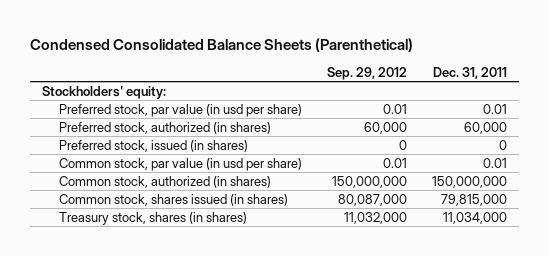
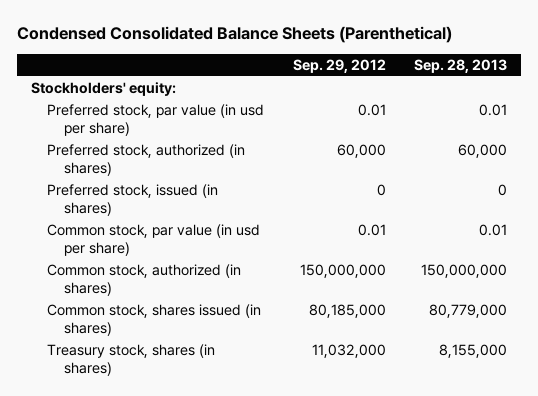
- | Sep. 29, 2012 | Dec. 31, 2011
+ | Sep. 29, 2012 | Sep. 28, 2013
- Common stock, shares issued (in shares) | 80,087,000 | 79,815,000
+ Common stock, shares issued (in shares) | 80,185,000 | 80,779,000

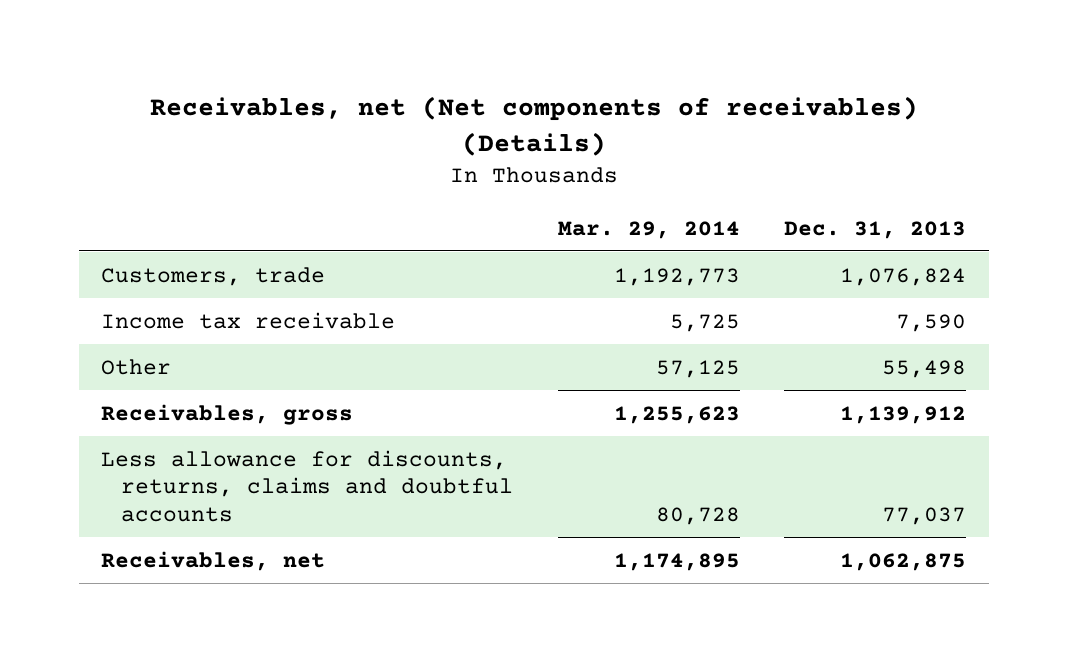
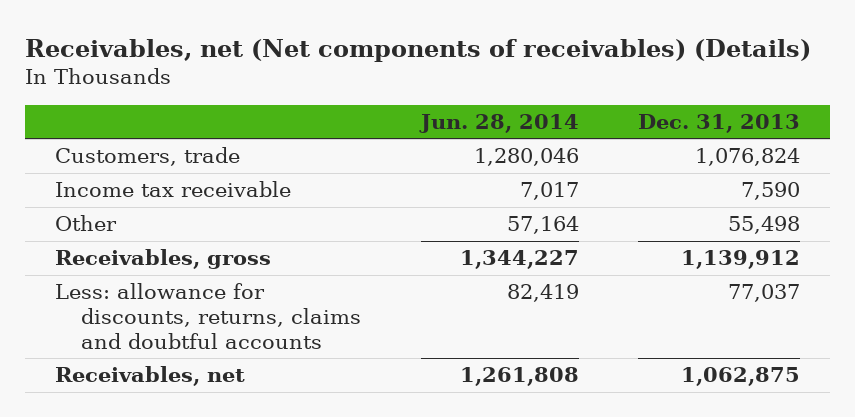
- | Mar. 29, 2014 | Dec. 31, 2013
+ | Jun. 28, 2014 | Dec. 31, 2013
- Less allowance for discounts, returns, claims and doubtful accounts | 80,728 | 77,037
+ Less: allowance for discounts, returns, claims and doubtful accounts | 82,419 | 77,037

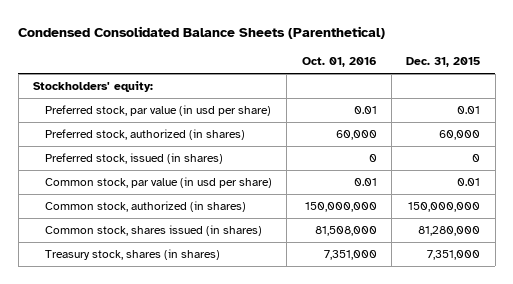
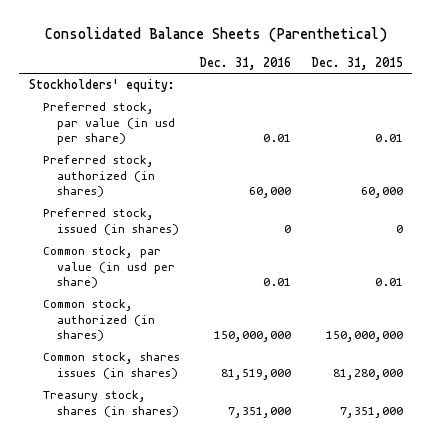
- Condensed Consolidated Balance Sheets (Parenthetical)
+ Consolidated Balance Sheets (Parenthetical)
- | Oct. 01, 2016 | Dec. 31, 2015
+ | Dec. 31, 2016 | Dec. 31, 2015
- Common stock, shares issued (in shares) | 81,508,000 | 81,280,000
+ Common stock, shares issues (in shares) | 81,519,000 | 81,280,000

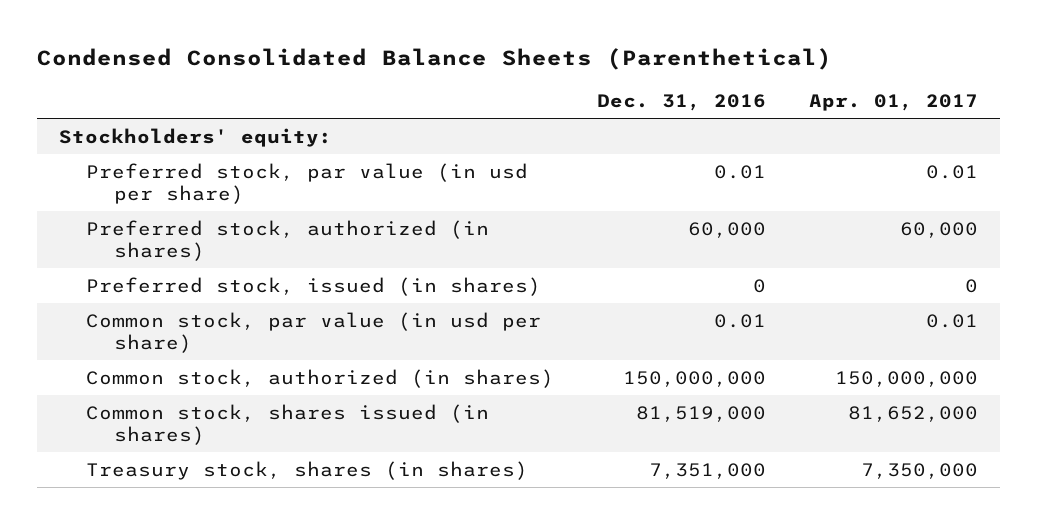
- Consolidated Balance Sheets (Parenthetical)
+ Condensed Consolidated Balance Sheets (Parenthetical)
- | Dec. 31, 2016 | Dec. 31, 2015
+ | Dec. 31, 2016 | Apr. 01, 2017
- Common stock, shares issues (in shares) | 81,519,000 | 81,280,000
+ Common stock, shares issued (in shares) | 81,519,000 | 81,652,000

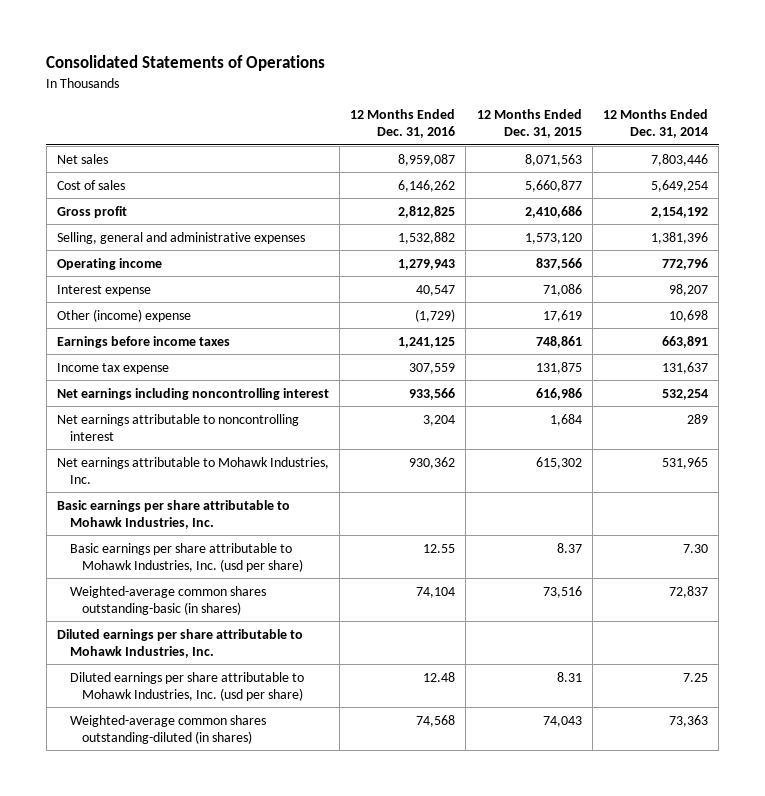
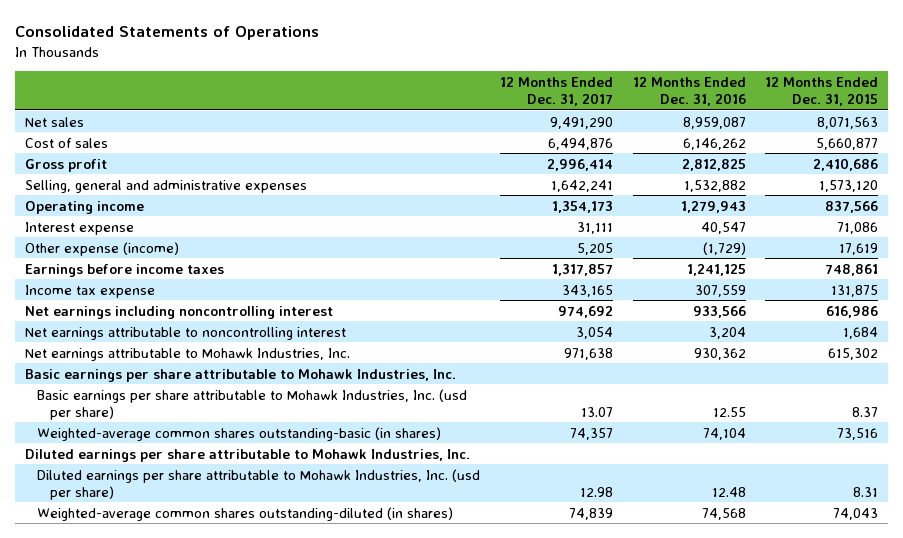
- | 12 Months Ended Dec. 31, 2016 | 12 Months Ended Dec. 31, 2015 | 12 Months Ended Dec. 31, 2014
+ | 12 Months Ended Dec. 31, 2017 | 12 Months Ended Dec. 31, 2016 | 12 Months Ended Dec. 31, 2015
- Other (income) expense | (1,729) | 17,619 | 10,698
+ Other expense (income) | 5,205 | (1,729) | 17,619

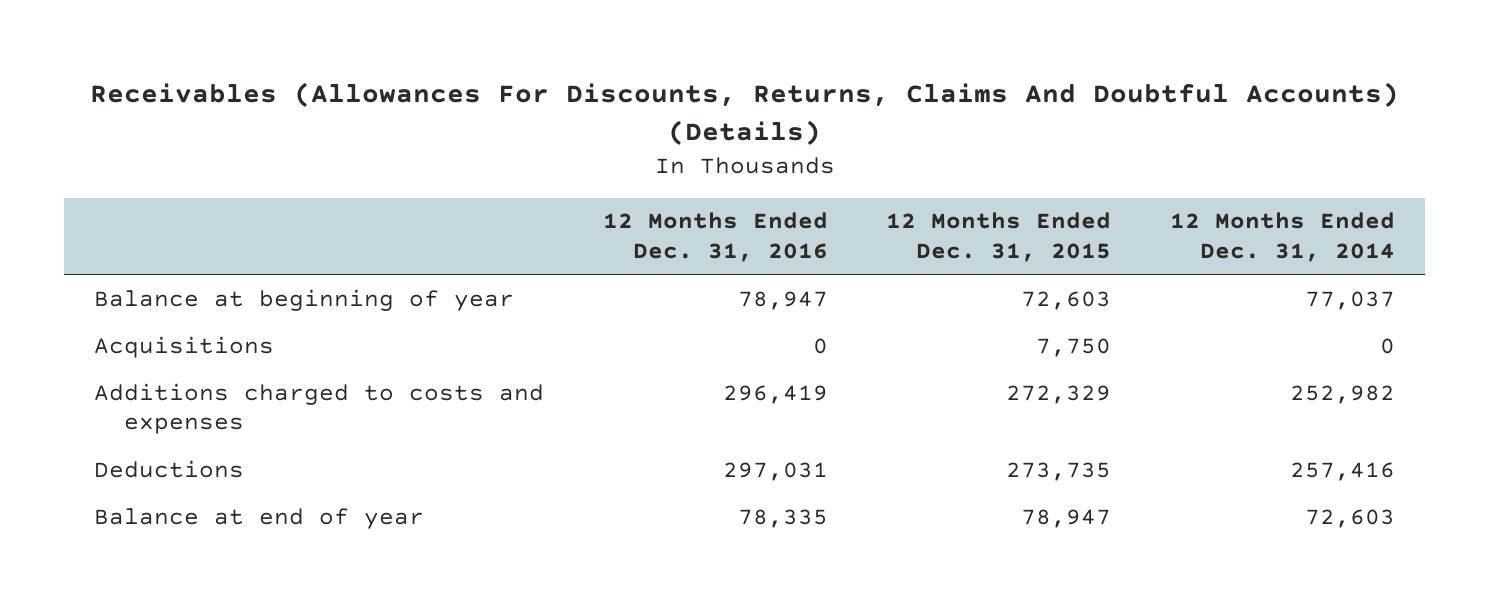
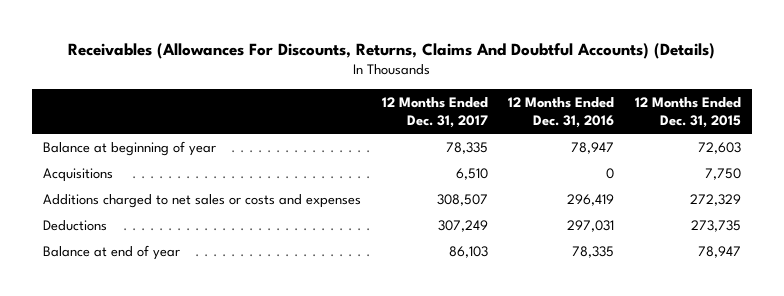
- | 12 Months Ended Dec. 31, 2016 | 12 Months Ended Dec. 31, 2015 | 12 Months Ended Dec. 31, 2014
+ | 12 Months Ended Dec. 31, 2017 | 12 Months Ended Dec. 31, 2016 | 12 Months Ended Dec. 31, 2015
- Additions charged to costs and expenses | 296,419 | 272,329 | 252,982
+ Additions charged to net sales or costs and expenses | 308,507 | 296,419 | 272,329

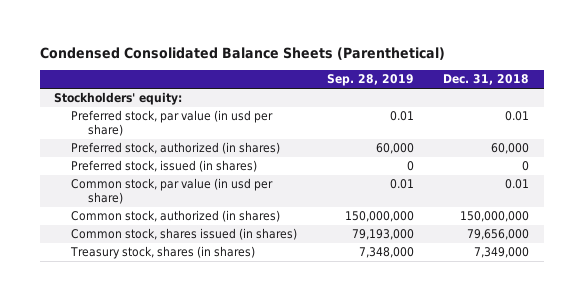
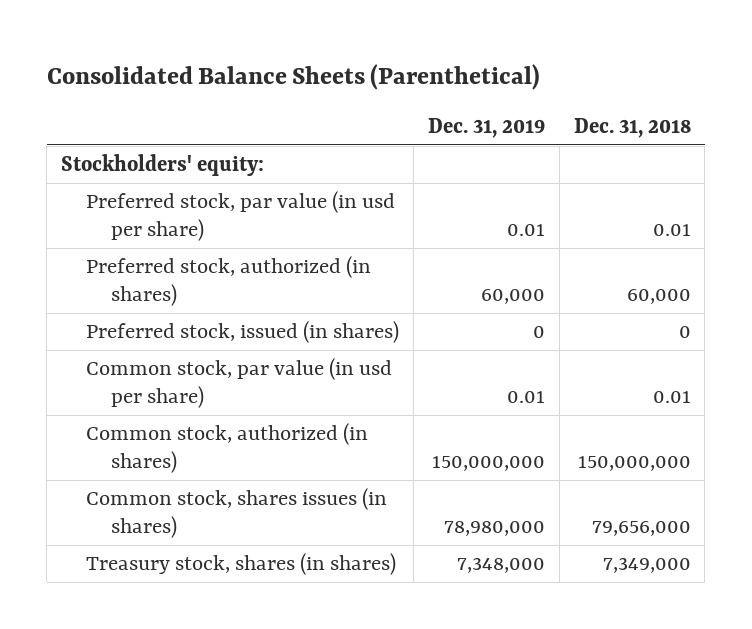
- Condensed Consolidated Balance Sheets (Parenthetical)
+ Consolidated Balance Sheets (Parenthetical)
- | Sep. 28, 2019 | Dec. 31, 2018
+ | Dec. 31, 2019 | Dec. 31, 2018
- Common stock, shares issued (in shares) | 79,193,000 | 79,656,000
+ Common stock, shares issues (in shares) | 78,980,000 | 79,656,000

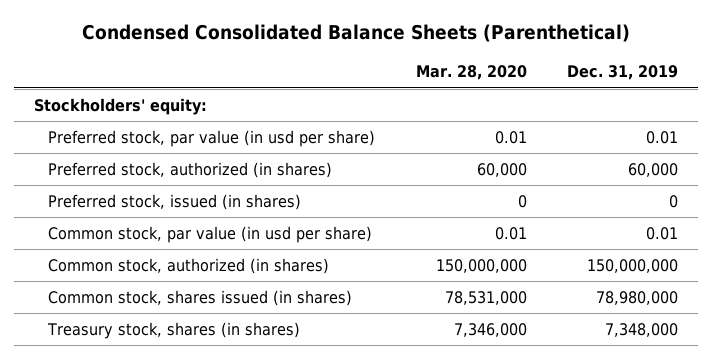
- Consolidated Balance Sheets (Parenthetical)
+ Condensed Consolidated Balance Sheets (Parenthetical)
- | Dec. 31, 2019 | Dec. 31, 2018
+ | Mar. 28, 2020 | Dec. 31, 2019
- Common stock, shares issues (in shares) | 78,980,000 | 79,656,000
+ Common stock, shares issued (in shares) | 78,531,000 | 78,980,000

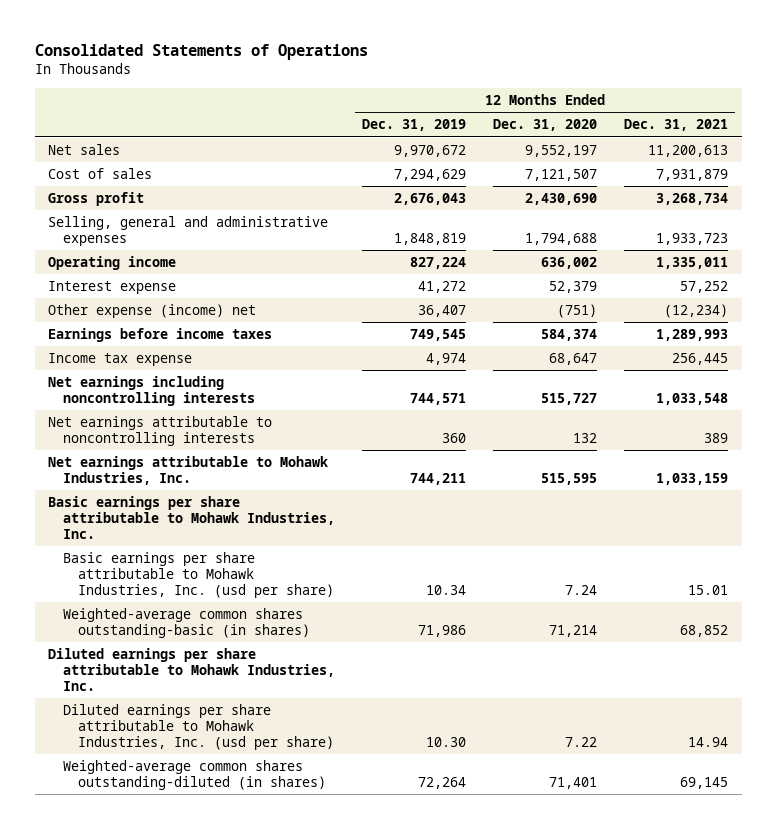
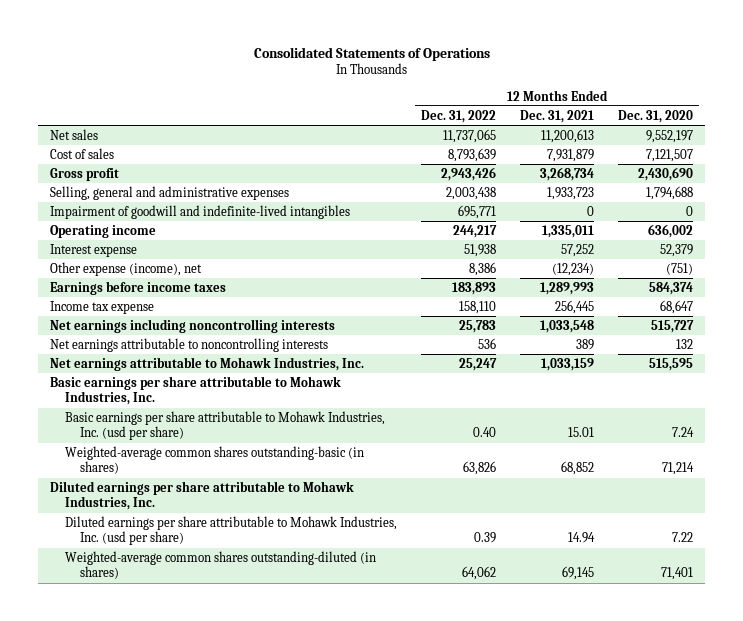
- | 12 Months Ended Dec. 31, 2019 | 12 Months Ended Dec. 31, 2020 | 12 Months Ended Dec. 31, 2021
+ | 12 Months Ended Dec. 31, 2022 | 12 Months Ended Dec. 31, 2021 | 12 Months Ended Dec. 31, 2020
+ Impairment of goodwill and indefinite-lived intangibles | 695,771 | 0 | 0
- Other expense (income) net | 36,407 | (751) | (12,234)
+ Other expense (income), net | 8,386 | (12,234) | (751)

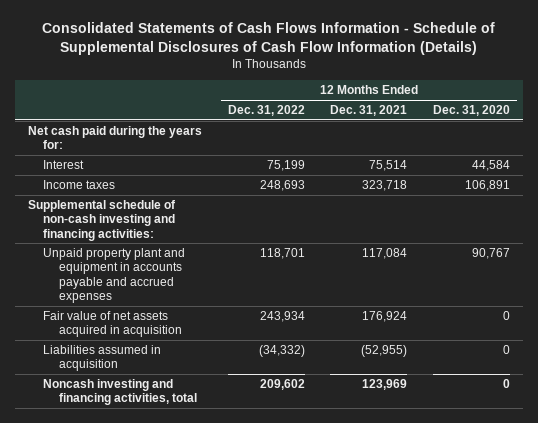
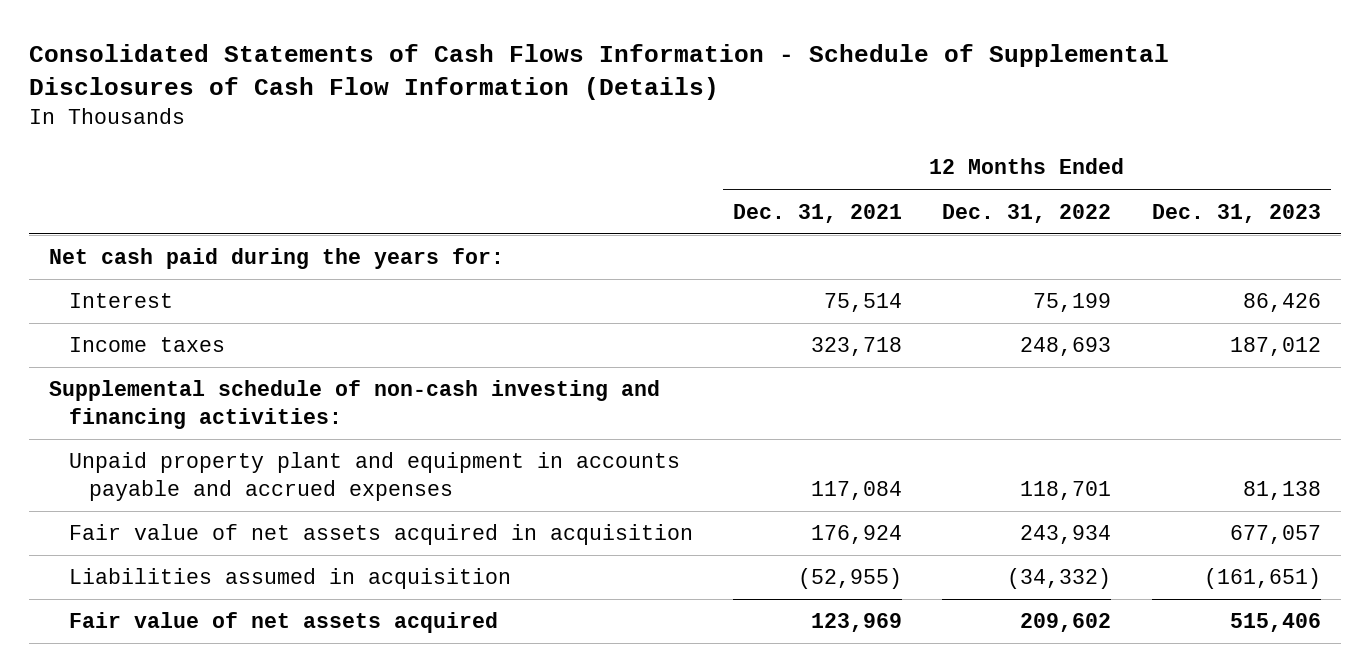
- | 12 Months Ended Dec. 31, 2022 | 12 Months Ended Dec. 31, 2021 | 12 Months Ended Dec. 31, 2020
+ | 12 Months Ended Dec. 31, 2021 | 12 Months Ended Dec. 31, 2022 | 12 Months Ended Dec. 31, 2023
- Noncash investing and financing activities, total | 209,602 | 123,969 | 0
+ Fair value of net assets acquired | 123,969 | 209,602 | 515,406

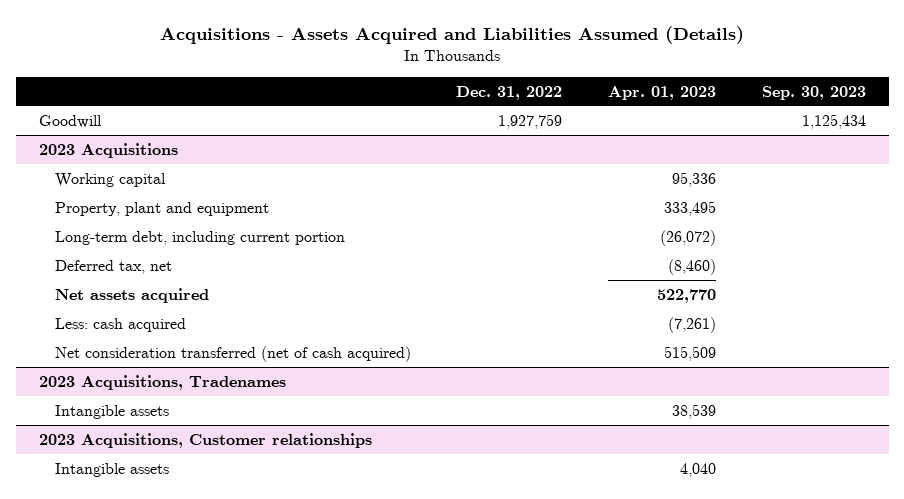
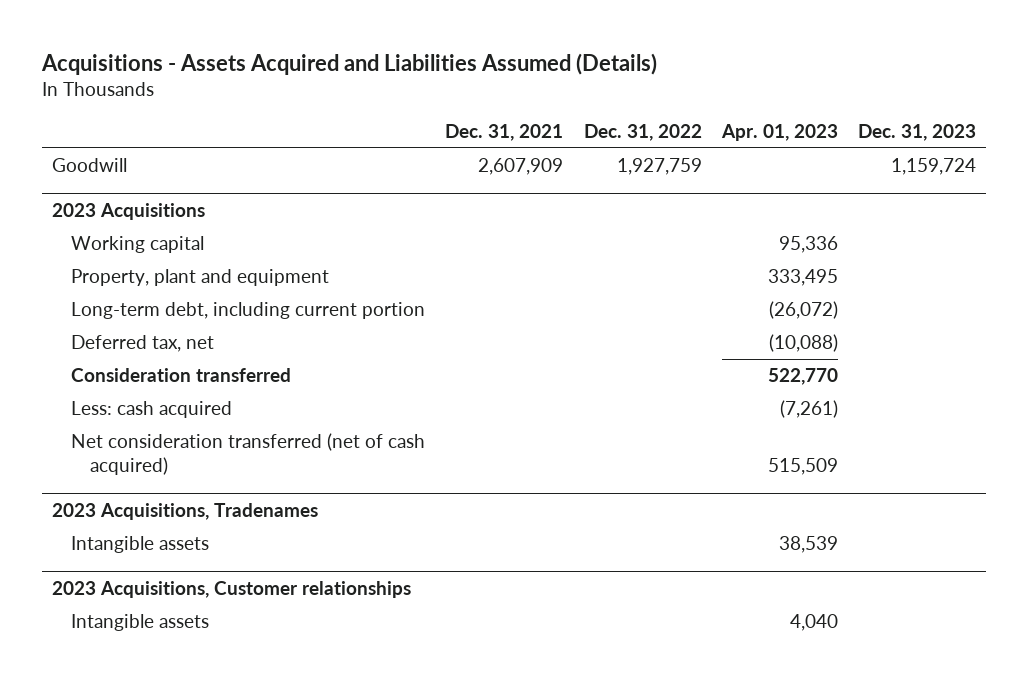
- | Dec. 31, 2022 | Apr. 01, 2023 | Sep. 30, 2023
+ | Dec. 31, 2021 | Dec. 31, 2022 | Apr. 01, 2023 | Dec. 31, 2023
@ 2023 Acquisitions
- Deferred tax, net | | (8,460) |
- Net assets acquired | | 522,770 |
+ Deferred tax, net | | | (10,088) |
+ Consideration transferred | | | 522,770 |

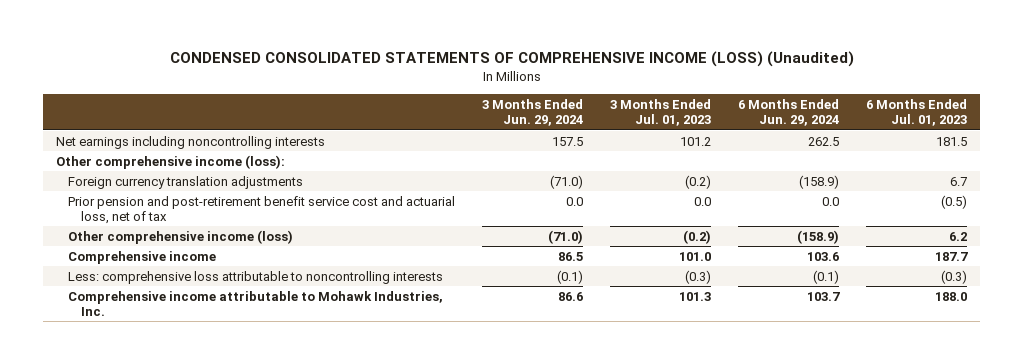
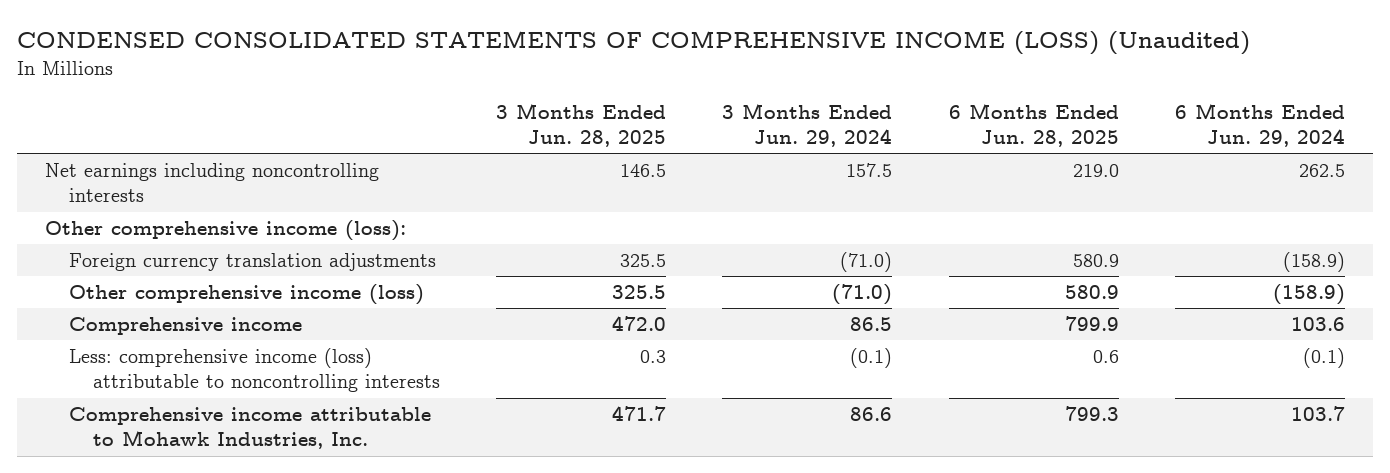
- | 3 Months Ended Jun. 29, 2024 | 3 Months Ended Jul. 01, 2023 | 6 Months Ended Jun. 29, 2024 | 6 Months Ended Jul. 01, 2023
+ | 3 Months Ended Jun. 28, 2025 | 3 Months Ended Jun. 29, 2024 | 6 Months Ended Jun. 28, 2025 | 6 Months Ended Jun. 29, 2024
- Prior pension and post-retirement benefit service cost and actuarial loss, net of tax | 0.0 | 0.0 | 0.0 | (0.5)
- Less: comprehensive loss attributable to noncontrolling interests | (0.1) | (0.3) | (0.1) | (0.3)
+ Less: comprehensive income (loss) attributable to noncontrolling interests | 0.3 | (0.1) | 0.6 | (0.1)

